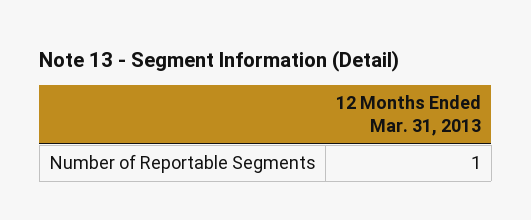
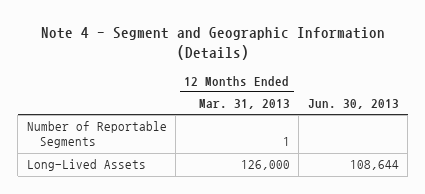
- Note 13 - Segment Information (Detail)
+ Note 4 - Segment and Geographic Information (Details)
- | 12 Months Ended Mar. 31, 2013
+ | 12 Months Ended Mar. 31, 2013 | Jun. 30, 2013
+ Long-Lived Assets | 126,000 | 108,644

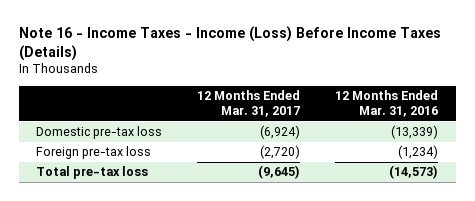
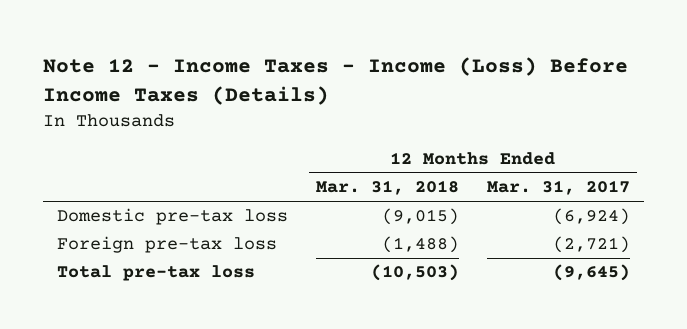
- Note 16 - Income Taxes - Income (Loss) Before Income Taxes (Details)
+ Note 12 - Income Taxes - Income (Loss) Before Income Taxes (Details)
- | 12 Months Ended Mar. 31, 2017 | 12 Months Ended Mar. 31, 2016
+ | 12 Months Ended Mar. 31, 2018 | 12 Months Ended Mar. 31, 2017
- Foreign pre-tax loss | (2,720) | (1,234)
+ Foreign pre-tax loss | (1,488) | (2,721)

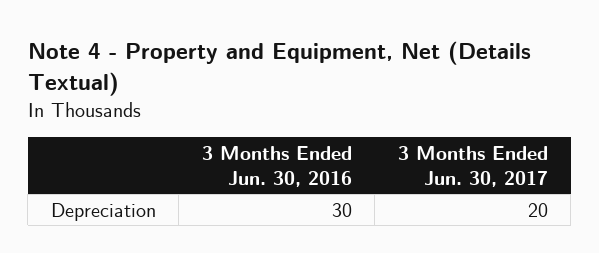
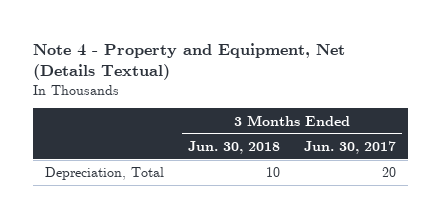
- | 3 Months Ended Jun. 30, 2016 | 3 Months Ended Jun. 30, 2017
+ | 3 Months Ended Jun. 30, 2018 | 3 Months Ended Jun. 30, 2017
- Depreciation | 30 | 20
+ Depreciation, Total | 10 | 20

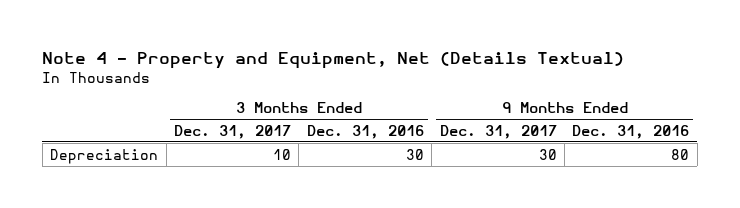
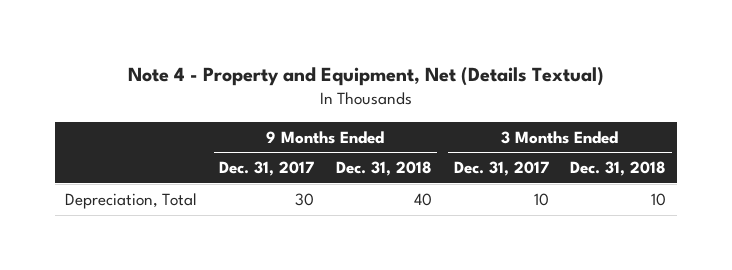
- | 3 Months Ended Dec. 31, 2017 | 3 Months Ended Dec. 31, 2016 | 9 Months Ended Dec. 31, 2017 | 9 Months Ended Dec. 31, 2016
+ | 9 Months Ended Dec. 31, 2017 | 9 Months Ended Dec. 31, 2018 | 3 Months Ended Dec. 31, 2017 | 3 Months Ended Dec. 31, 2018
- Depreciation | 10 | 30 | 30 | 80
+ Depreciation, Total | 30 | 40 | 10 | 10

